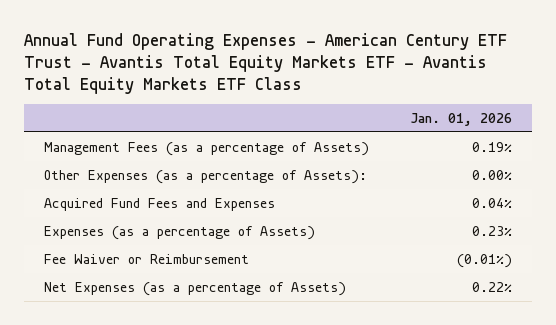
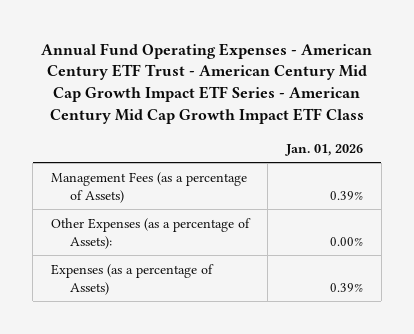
- Annual Fund Operating Expenses - American Century ETF Trust - Avantis Total Equity Markets ETF - Avantis Total Equity Markets ETF Class
+ Annual Fund Operating Expenses - American Century ETF Trust - American Century Mid Cap Growth Impact ETF Series - American Century Mid Cap Growth Impact ETF Class
- Management Fees (as a percentage of Assets) | 0.19%
+ Management Fees (as a percentage of Assets) | 0.39%
- Acquired Fund Fees and Expenses | 0.04%
- Expenses (as a percentage of Assets) | 0.23%
- Fee Waiver or Reimbursement | (0.01%)
- Net Expenses (as a percentage of Assets) | 0.22%
+ Expenses (as a percentage of Assets) | 0.39%

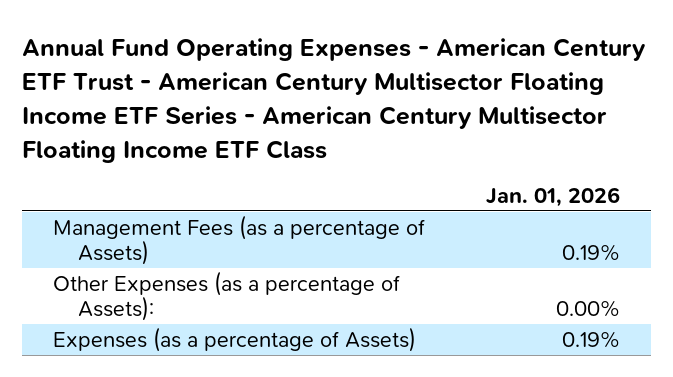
- Annual Fund Operating Expenses - American Century ETF Trust - American Century Mid Cap Growth Impact ETF Series - American Century Mid Cap Growth Impact ETF Class
+ Annual Fund Operating Expenses - American Century ETF Trust - American Century Multisector Floating Income ETF Series - American Century Multisector Floating Income ETF Class
- Management Fees (as a percentage of Assets) | 0.39%
+ Management Fees (as a percentage of Assets) | 0.19%
- Expenses (as a percentage of Assets) | 0.39%
+ Expenses (as a percentage of Assets) | 0.19%

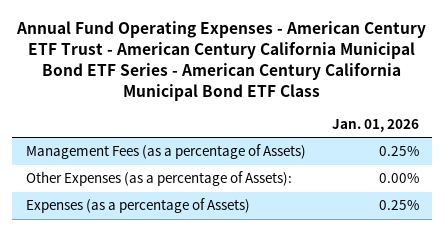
- Annual Fund Operating Expenses - American Century ETF Trust - American Century Multisector Floating Income ETF Series - American Century Multisector Floating Income ETF Class
+ Annual Fund Operating Expenses - American Century ETF Trust - American Century California Municipal Bond ETF Series - American Century California Municipal Bond ETF Class
- Management Fees (as a percentage of Assets) | 0.19%
+ Management Fees (as a percentage of Assets) | 0.25%
- Expenses (as a percentage of Assets) | 0.19%
+ Expenses (as a percentage of Assets) | 0.25%

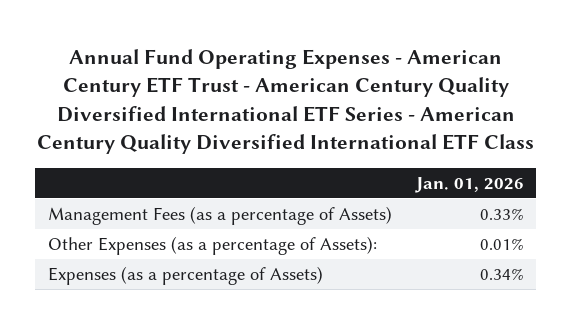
- Annual Fund Operating Expenses - American Century ETF Trust - American Century California Municipal Bond ETF Series - American Century California Municipal Bond ETF Class
+ Annual Fund Operating Expenses - American Century ETF Trust - American Century Quality Diversified International ETF Series - American Century Quality Diversified International ETF Class
- Management Fees (as a percentage of Assets) | 0.25%
- Other Expenses (as a percentage of Assets): | 0.00%
- Expenses (as a percentage of Assets) | 0.25%
+ Management Fees (as a percentage of Assets) | 0.33%
+ Other Expenses (as a percentage of Assets): | 0.01%
+ Expenses (as a percentage of Assets) | 0.34%

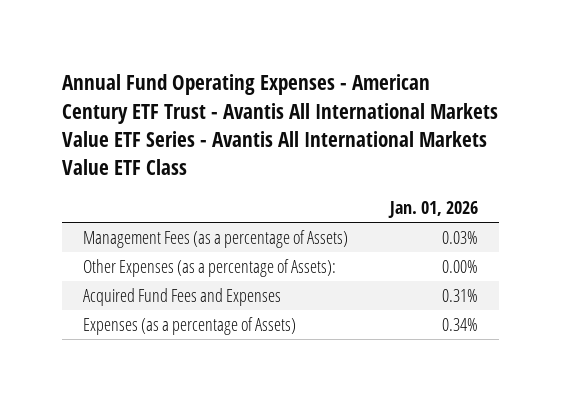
- Annual Fund Operating Expenses - American Century ETF Trust - American Century Quality Diversified International ETF Series - American Century Quality Diversified International ETF Class
+ Annual Fund Operating Expenses - American Century ETF Trust - Avantis All International Markets Value ETF Series - Avantis All International Markets Value ETF Class
- Management Fees (as a percentage of Assets) | 0.33%
- Other Expenses (as a percentage of Assets): | 0.01%
+ Management Fees (as a percentage of Assets) | 0.03%
+ Other Expenses (as a percentage of Assets): | 0.00%
+ Acquired Fund Fees and Expenses | 0.31%

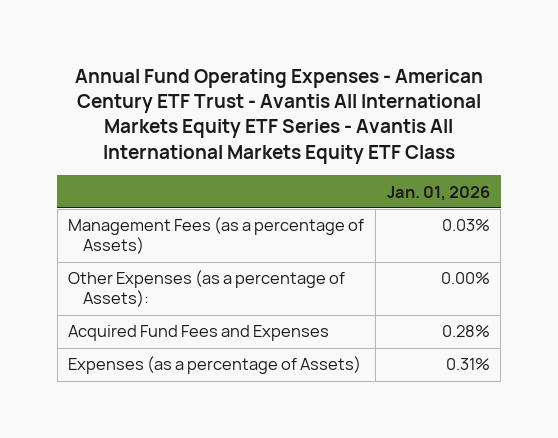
- Annual Fund Operating Expenses - American Century ETF Trust - Avantis All International Markets Value ETF Series - Avantis All International Markets Value ETF Class
+ Annual Fund Operating Expenses - American Century ETF Trust - Avantis All International Markets Equity ETF Series - Avantis All International Markets Equity ETF Class
- Acquired Fund Fees and Expenses | 0.31%
- Expenses (as a percentage of Assets) | 0.34%
+ Acquired Fund Fees and Expenses | 0.28%
+ Expenses (as a percentage of Assets) | 0.31%

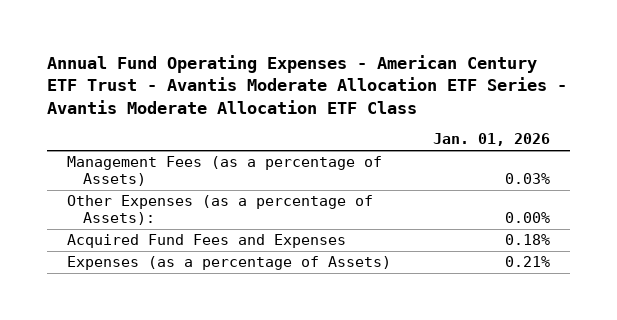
- Annual Fund Operating Expenses - American Century ETF Trust - Avantis All International Markets Equity ETF Series - Avantis All International Markets Equity ETF Class
+ Annual Fund Operating Expenses - American Century ETF Trust - Avantis Moderate Allocation ETF Series - Avantis Moderate Allocation ETF Class
- Acquired Fund Fees and Expenses | 0.28%
- Expenses (as a percentage of Assets) | 0.31%
+ Acquired Fund Fees and Expenses | 0.18%
+ Expenses (as a percentage of Assets) | 0.21%

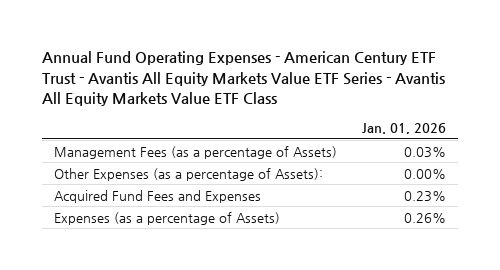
- Annual Fund Operating Expenses - American Century ETF Trust - Avantis Moderate Allocation ETF Series - Avantis Moderate Allocation ETF Class
+ Annual Fund Operating Expenses - American Century ETF Trust - Avantis All Equity Markets Value ETF Series - Avantis All Equity Markets Value ETF Class
- Acquired Fund Fees and Expenses | 0.18%
- Expenses (as a percentage of Assets) | 0.21%
+ Acquired Fund Fees and Expenses | 0.23%
+ Expenses (as a percentage of Assets) | 0.26%

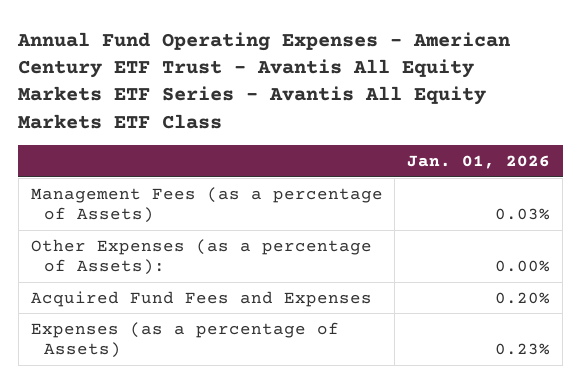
- Annual Fund Operating Expenses - American Century ETF Trust - Avantis All Equity Markets Value ETF Series - Avantis All Equity Markets Value ETF Class
+ Annual Fund Operating Expenses - American Century ETF Trust - Avantis All Equity Markets ETF Series - Avantis All Equity Markets ETF Class
- Acquired Fund Fees and Expenses | 0.23%
- Expenses (as a percentage of Assets) | 0.26%
+ Acquired Fund Fees and Expenses | 0.20%
+ Expenses (as a percentage of Assets) | 0.23%

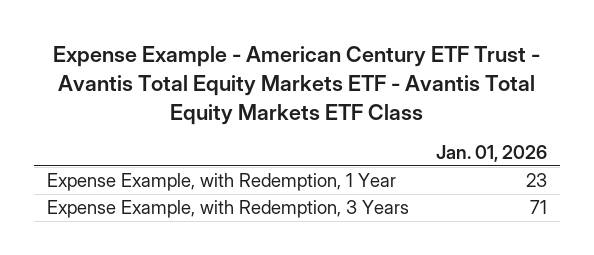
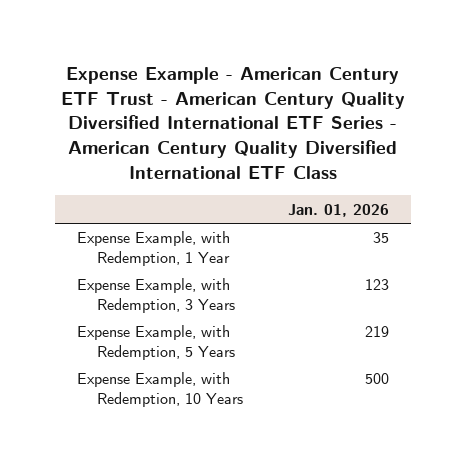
- Expense Example - American Century ETF Trust - Avantis Total Equity Markets ETF - Avantis Total Equity Markets ETF Class
+ Expense Example - American Century ETF Trust - American Century Quality Diversified International ETF Series - American Century Quality Diversified International ETF Class
- Expense Example, with Redemption, 1 Year | 23
- Expense Example, with Redemption, 3 Years | 71
+ Expense Example, with Redemption, 1 Year | 35
+ Expense Example, with Redemption, 3 Years | 123
+ Expense Example, with Redemption, 5 Years | 219
+ Expense Example, with Redemption, 10 Years | 500

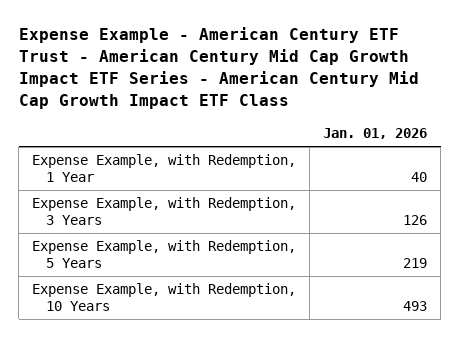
- Expense Example - American Century ETF Trust - American Century Quality Diversified International ETF Series - American Century Quality Diversified International ETF Class
+ Expense Example - American Century ETF Trust - American Century Mid Cap Growth Impact ETF Series - American Century Mid Cap Growth Impact ETF Class
- Expense Example, with Redemption, 1 Year | 35
- Expense Example, with Redemption, 3 Years | 123
+ Expense Example, with Redemption, 1 Year | 40
+ Expense Example, with Redemption, 3 Years | 126
- Expense Example, with Redemption, 10 Years | 500
+ Expense Example, with Redemption, 10 Years | 493

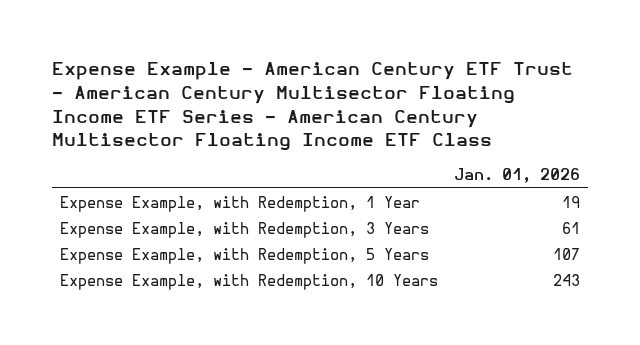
- Expense Example - American Century ETF Trust - American Century Mid Cap Growth Impact ETF Series - American Century Mid Cap Growth Impact ETF Class
+ Expense Example - American Century ETF Trust - American Century Multisector Floating Income ETF Series - American Century Multisector Floating Income ETF Class
- Expense Example, with Redemption, 1 Year | 40
- Expense Example, with Redemption, 3 Years | 126
- Expense Example, with Redemption, 5 Years | 219
- Expense Example, with Redemption, 10 Years | 493
+ Expense Example, with Redemption, 1 Year | 19
+ Expense Example, with Redemption, 3 Years | 61
+ Expense Example, with Redemption, 5 Years | 107
+ Expense Example, with Redemption, 10 Years | 243

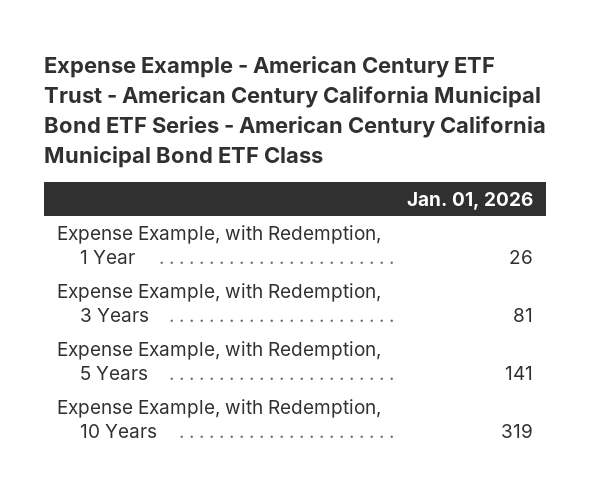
- Expense Example - American Century ETF Trust - American Century Multisector Floating Income ETF Series - American Century Multisector Floating Income ETF Class
+ Expense Example - American Century ETF Trust - American Century California Municipal Bond ETF Series - American Century California Municipal Bond ETF Class
- Expense Example, with Redemption, 1 Year | 19
- Expense Example, with Redemption, 3 Years | 61
- Expense Example, with Redemption, 5 Years | 107
- Expense Example, with Redemption, 10 Years | 243
+ Expense Example, with Redemption, 1 Year | 26
+ Expense Example, with Redemption, 3 Years | 81
+ Expense Example, with Redemption, 5 Years | 141
+ Expense Example, with Redemption, 10 Years | 319

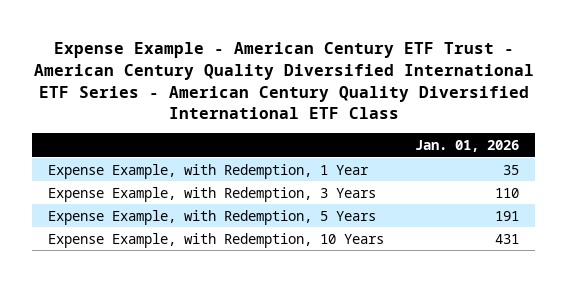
- Expense Example - American Century ETF Trust - American Century California Municipal Bond ETF Series - American Century California Municipal Bond ETF Class
+ Expense Example - American Century ETF Trust - American Century Quality Diversified International ETF Series - American Century Quality Diversified International ETF Class
- Expense Example, with Redemption, 1 Year | 26
- Expense Example, with Redemption, 3 Years | 81
- Expense Example, with Redemption, 5 Years | 141
- Expense Example, with Redemption, 10 Years | 319
+ Expense Example, with Redemption, 1 Year | 35
+ Expense Example, with Redemption, 3 Years | 110
+ Expense Example, with Redemption, 5 Years | 191
+ Expense Example, with Redemption, 10 Years | 431

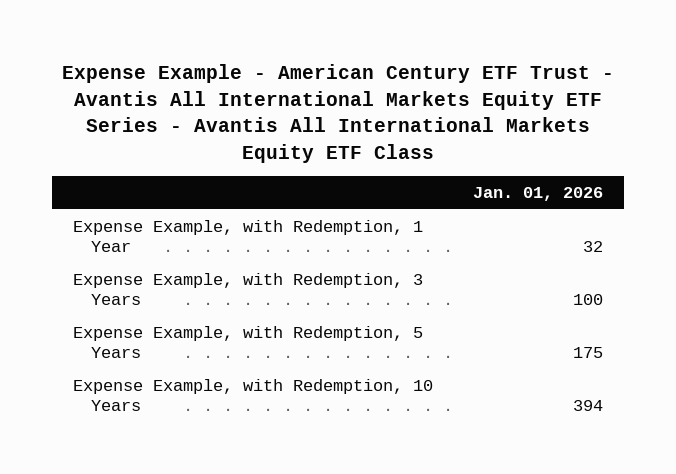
- Expense Example - American Century ETF Trust - American Century Quality Diversified International ETF Series - American Century Quality Diversified International ETF Class
+ Expense Example - American Century ETF Trust - Avantis All International Markets Equity ETF Series - Avantis All International Markets Equity ETF Class
- Expense Example, with Redemption, 1 Year | 35
- Expense Example, with Redemption, 3 Years | 110
- Expense Example, with Redemption, 5 Years | 191
- Expense Example, with Redemption, 10 Years | 431
+ Expense Example, with Redemption, 1 Year | 32
+ Expense Example, with Redemption, 3 Years | 100
+ Expense Example, with Redemption, 5 Years | 175
+ Expense Example, with Redemption, 10 Years | 394

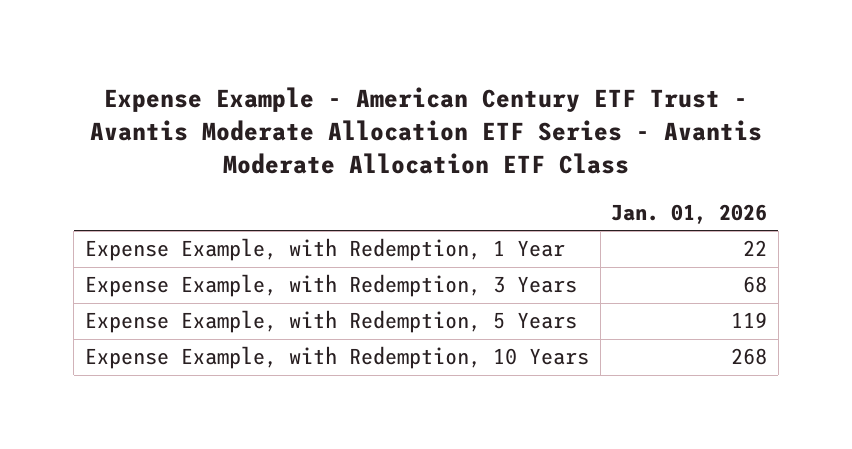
- Expense Example - American Century ETF Trust - Avantis All International Markets Equity ETF Series - Avantis All International Markets Equity ETF Class
+ Expense Example - American Century ETF Trust - Avantis Moderate Allocation ETF Series - Avantis Moderate Allocation ETF Class
- Expense Example, with Redemption, 1 Year | 32
- Expense Example, with Redemption, 3 Years | 100
- Expense Example, with Redemption, 5 Years | 175
- Expense Example, with Redemption, 10 Years | 394
+ Expense Example, with Redemption, 1 Year | 22
+ Expense Example, with Redemption, 3 Years | 68
+ Expense Example, with Redemption, 5 Years | 119
+ Expense Example, with Redemption, 10 Years | 268

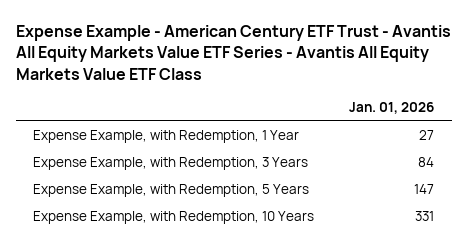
- Expense Example - American Century ETF Trust - Avantis Moderate Allocation ETF Series - Avantis Moderate Allocation ETF Class
+ Expense Example - American Century ETF Trust - Avantis All Equity Markets Value ETF Series - Avantis All Equity Markets Value ETF Class
- Expense Example, with Redemption, 1 Year | 22
- Expense Example, with Redemption, 3 Years | 68
- Expense Example, with Redemption, 5 Years | 119
- Expense Example, with Redemption, 10 Years | 268
+ Expense Example, with Redemption, 1 Year | 27
+ Expense Example, with Redemption, 3 Years | 84
+ Expense Example, with Redemption, 5 Years | 147
+ Expense Example, with Redemption, 10 Years | 331

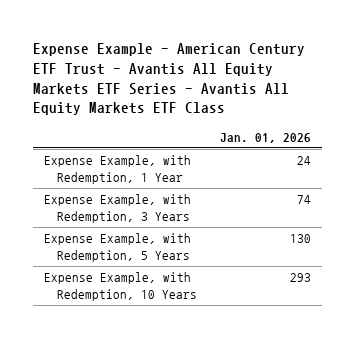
- Expense Example - American Century ETF Trust - Avantis All Equity Markets Value ETF Series - Avantis All Equity Markets Value ETF Class
+ Expense Example - American Century ETF Trust - Avantis All Equity Markets ETF Series - Avantis All Equity Markets ETF Class
- Expense Example, with Redemption, 1 Year | 27
- Expense Example, with Redemption, 3 Years | 84
- Expense Example, with Redemption, 5 Years | 147
- Expense Example, with Redemption, 10 Years | 331
+ Expense Example, with Redemption, 1 Year | 24
+ Expense Example, with Redemption, 3 Years | 74
+ Expense Example, with Redemption, 5 Years | 130
+ Expense Example, with Redemption, 10 Years | 293

